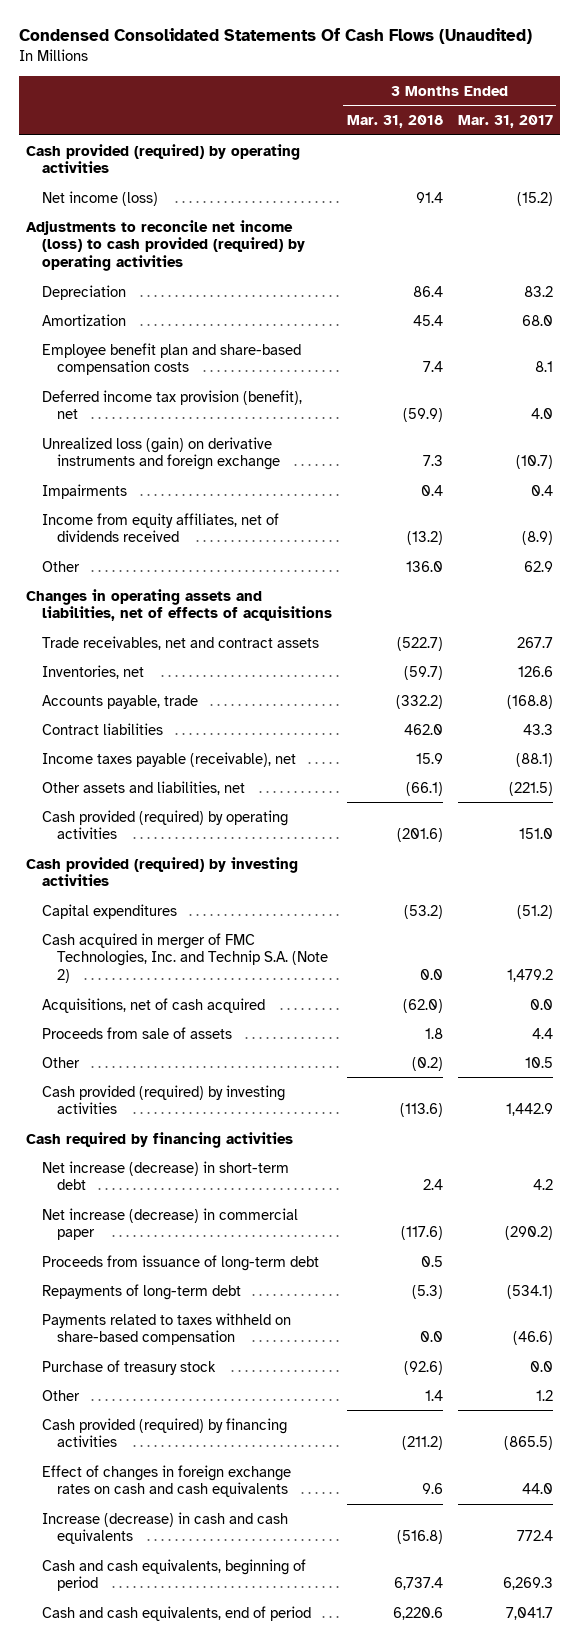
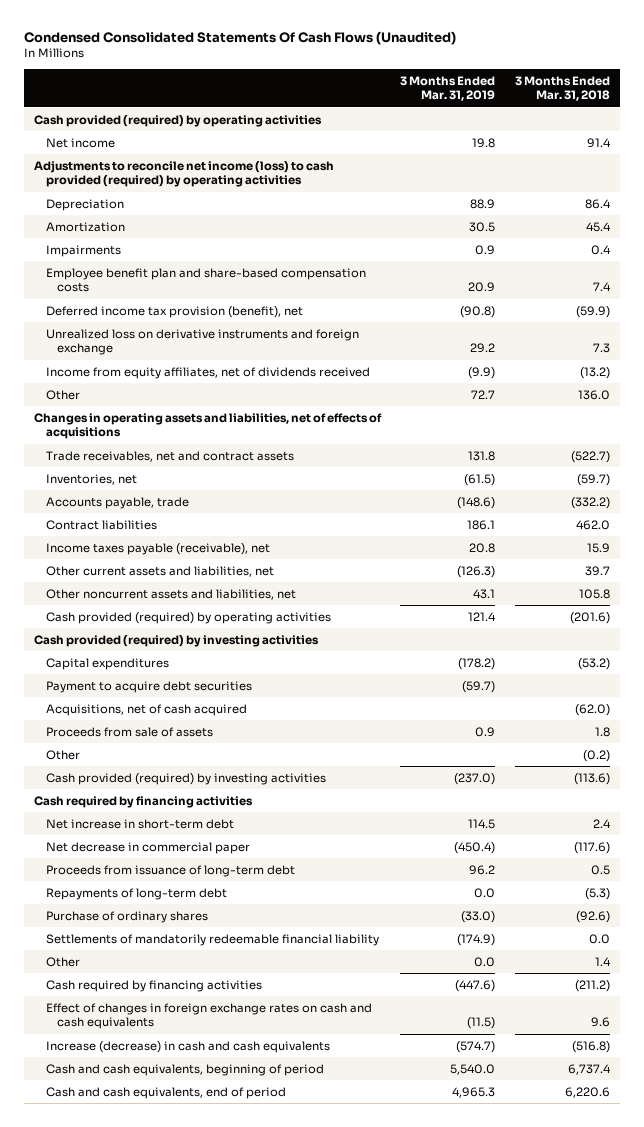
- | 3 Months Ended Mar. 31, 2018 | 3 Months Ended Mar. 31, 2017
+ | 3 Months Ended Mar. 31, 2019 | 3 Months Ended Mar. 31, 2018
- Net income (loss) | 91.4 | (15.2)
+ Net income | 19.8 | 91.4
moved up: Impairments | 0.9 | 0.4
- Unrealized loss (gain) on derivative instruments and foreign exchange | 7.3 | (10.7)
+ Unrealized loss on derivative instruments and foreign exchange | 29.2 | 7.3
- Other assets and liabilities, net | (66.1) | (221.5)
+ Other current assets and liabilities, net | (126.3) | 39.7
+ Other noncurrent assets and liabilities, net | 43.1 | 105.8
- Cash acquired in merger of FMC Technologies, Inc. and Technip S.A. (Note 2) | 0.0 | 1,479.2
+ Payment to acquire debt securities | (59.7) |
- Net increase (decrease) in short-term debt | 2.4 | 4.2
- Net increase (decrease) in commercial paper | (117.6) | (290.2)
+ Net increase in short-term debt | 114.5 | 2.4
+ Net decrease in commercial paper | (450.4) | (117.6)
- Payments related to taxes withheld on share-based compensation | 0.0 | (46.6)
- Purchase of treasury stock | (92.6) | 0.0
+ Purchase of ordinary shares | (33.0) | (92.6)
+ Settlements of mandatorily redeemable financial liability | (174.9) | 0.0
- Cash provided (required) by financing activities | (211.2) | (865.5)
+ Cash required by financing activities | (447.6) | (211.2)

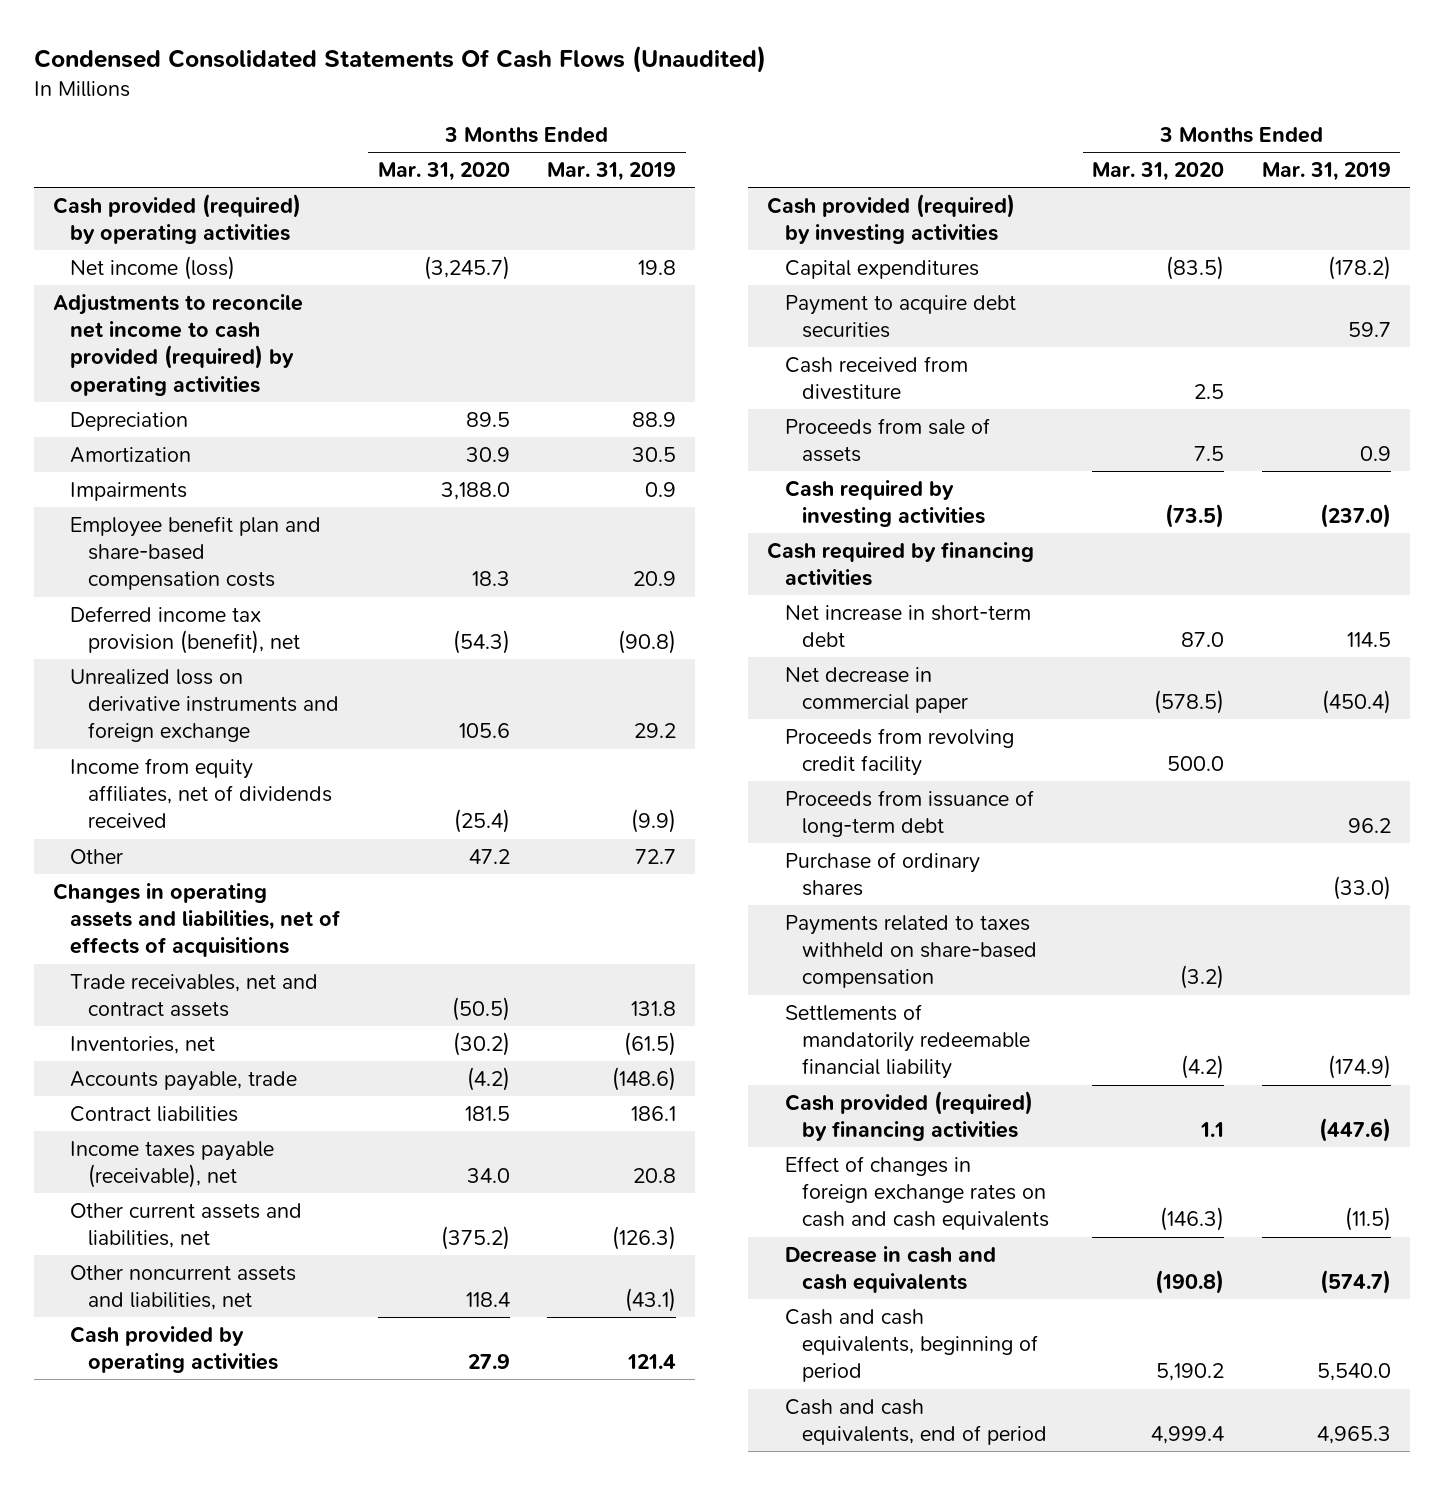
- | 3 Months Ended Mar. 31, 2019 | 3 Months Ended Mar. 31, 2018
+ | 3 Months Ended Mar. 31, 2020 | 3 Months Ended Mar. 31, 2019
- Net income | 19.8 | 91.4
- Adjustments to reconcile net income (loss) to cash provided (required) by operating activities
+ Net income (loss) | (3,245.7) | 19.8
+ Adjustments to reconcile net income to cash provided (required) by operating activities
- Other noncurrent assets and liabilities, net | 43.1 | 105.8
- Cash provided (required) by operating activities | 121.4 | (201.6)
+ Other noncurrent assets and liabilities, net | 118.4 | (43.1)
+ Cash provided by operating activities | 27.9 | 121.4
- Payment to acquire debt securities | (59.7) |
- Acquisitions, net of cash acquired | | (62.0)
+ Payment to acquire debt securities | | 59.7
+ Cash received from divestiture | 2.5 |
- Other | | (0.2)
- Cash provided (required) by investing activities | (237.0) | (113.6)
+ Cash required by investing activities | (73.5) | (237.0)
+ Proceeds from revolving credit facility | 500.0 |
- Repayments of long-term debt | 0.0 | (5.3)
+ Payments related to taxes withheld on share-based compensation | (3.2) |
- Other | 0.0 | 1.4
- Cash required by financing activities | (447.6) | (211.2)
+ Cash provided (required) by financing activities | 1.1 | (447.6)
- Increase (decrease) in cash and cash equivalents | (574.7) | (516.8)
+ Decrease in cash and cash equivalents | (190.8) | (574.7)

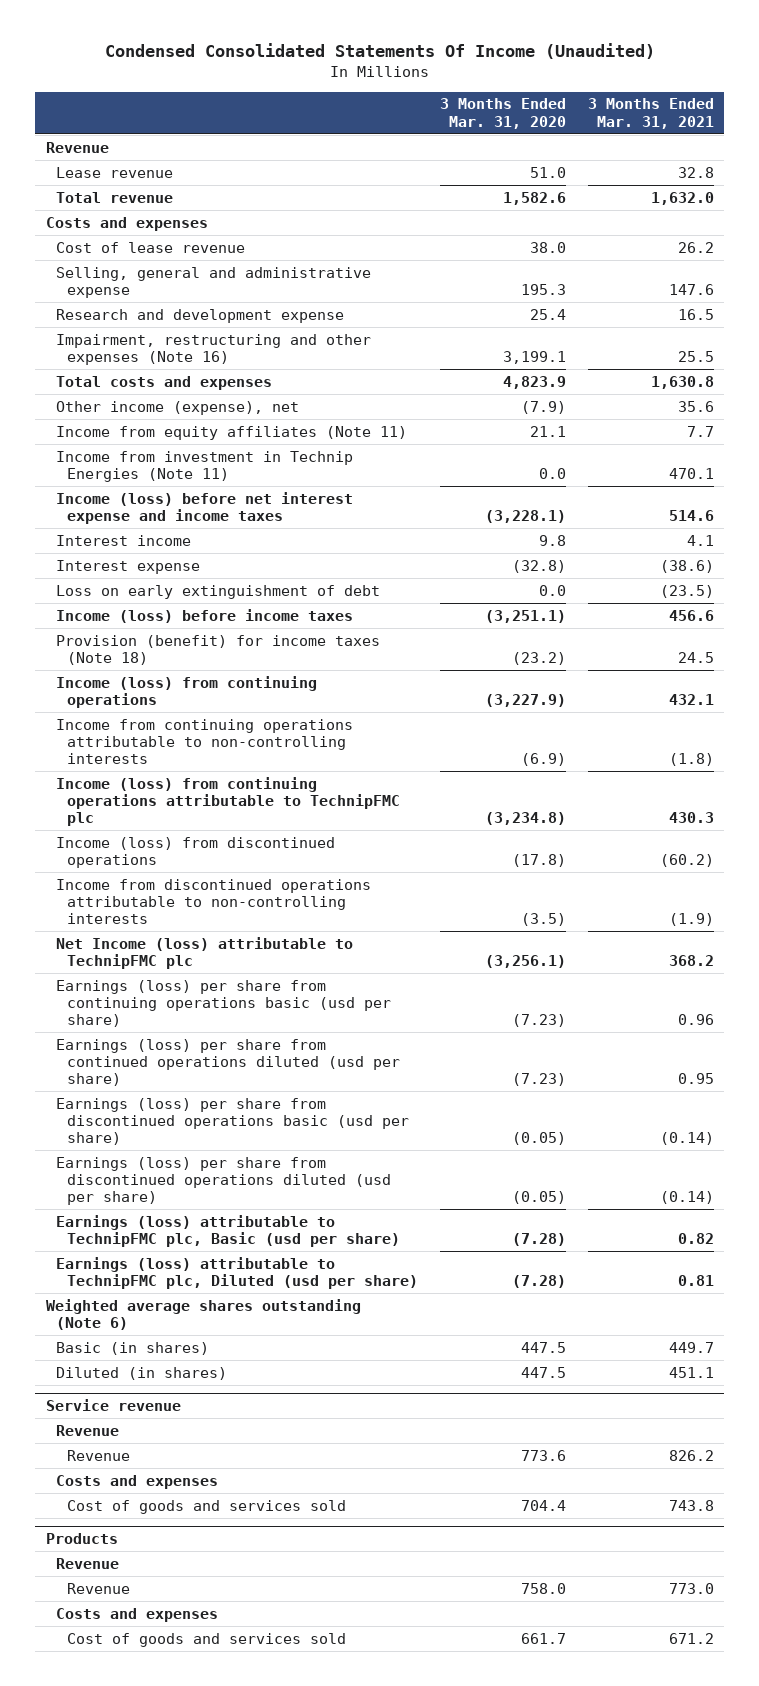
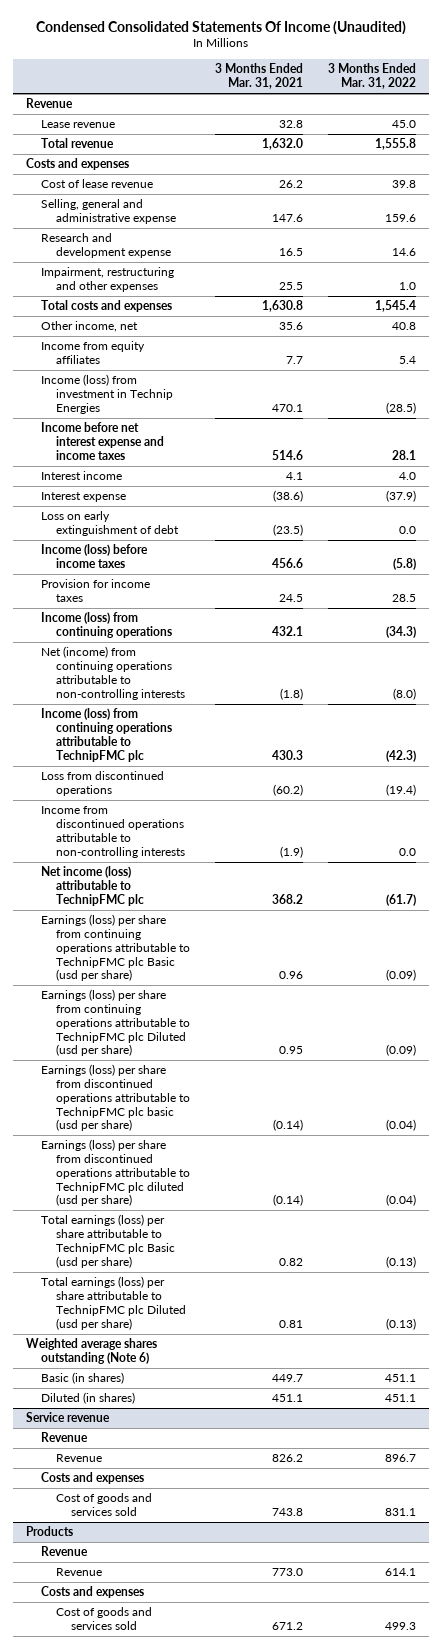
- | 3 Months Ended Mar. 31, 2020 | 3 Months Ended Mar. 31, 2021
+ | 3 Months Ended Mar. 31, 2021 | 3 Months Ended Mar. 31, 2022
- Impairment, restructuring and other expenses (Note 16) | 3,199.1 | 25.5
+ Impairment, restructuring and other expenses | 25.5 | 1.0
- Other income (expense), net | (7.9) | 35.6
- Income from equity affiliates (Note 11) | 21.1 | 7.7
- Income from investment in Technip Energies (Note 11) | 0.0 | 470.1
- Income (loss) before net interest expense and income taxes | (3,228.1) | 514.6
+ Other income, net | 35.6 | 40.8
+ Income from equity affiliates | 7.7 | 5.4
+ Income (loss) from investment in Technip Energies | 470.1 | (28.5)
+ Income before net interest expense and income taxes | 514.6 | 28.1
- Provision (benefit) for income taxes (Note 18) | (23.2) | 24.5
+ Provision for income taxes | 24.5 | 28.5
- Income from continuing operations attributable to non-controlling interests | (6.9) | (1.8)
+ Net (income) from continuing operations attributable to non-controlling interests | (1.8) | (8.0)
- Income (loss) from discontinued operations | (17.8) | (60.2)
+ Loss from discontinued operations | (60.2) | (19.4)
- Net Income (loss) attributable to TechnipFMC plc | (3,256.1) | 368.2
- Earnings (loss) per share from continuing operations basic (usd per share) | (7.23) | 0.96
- Earnings (loss) per share from continued operations diluted (usd per share) | (7.23) | 0.95
- Earnings (loss) per share from discontinued operations basic (usd per share) | (0.05) | (0.14)
- Earnings (loss) per share from discontinued operations diluted (usd per share) | (0.05) | (0.14)
- Earnings (loss) attributable to TechnipFMC plc, Basic (usd per share) | (7.28) | 0.82
- Earnings (loss) attributable to TechnipFMC plc, Diluted (usd per share) | (7.28) | 0.81
+ Net income (loss) attributable to TechnipFMC plc | 368.2 | (61.7)
+ Earnings (loss) per share from continuing operations attributable to TechnipFMC plc Basic (usd per share) | 0.96 | (0.09)
+ Earnings (loss) per share from continuing operations attributable to TechnipFMC plc Diluted (usd per share) | 0.95 | (0.09)
+ Earnings (loss) per share from discontinued operations attributable to TechnipFMC plc basic (usd per share) | (0.14) | (0.04)
+ Earnings (loss) per share from discontinued operations attributable to TechnipFMC plc diluted (usd per share) | (0.14) | (0.04)
+ Total earnings (loss) per share attributable to TechnipFMC plc Basic (usd per share) | 0.82 | (0.13)
+ Total earnings (loss) per share attributable to TechnipFMC plc Diluted (usd per share) | 0.81 | (0.13)

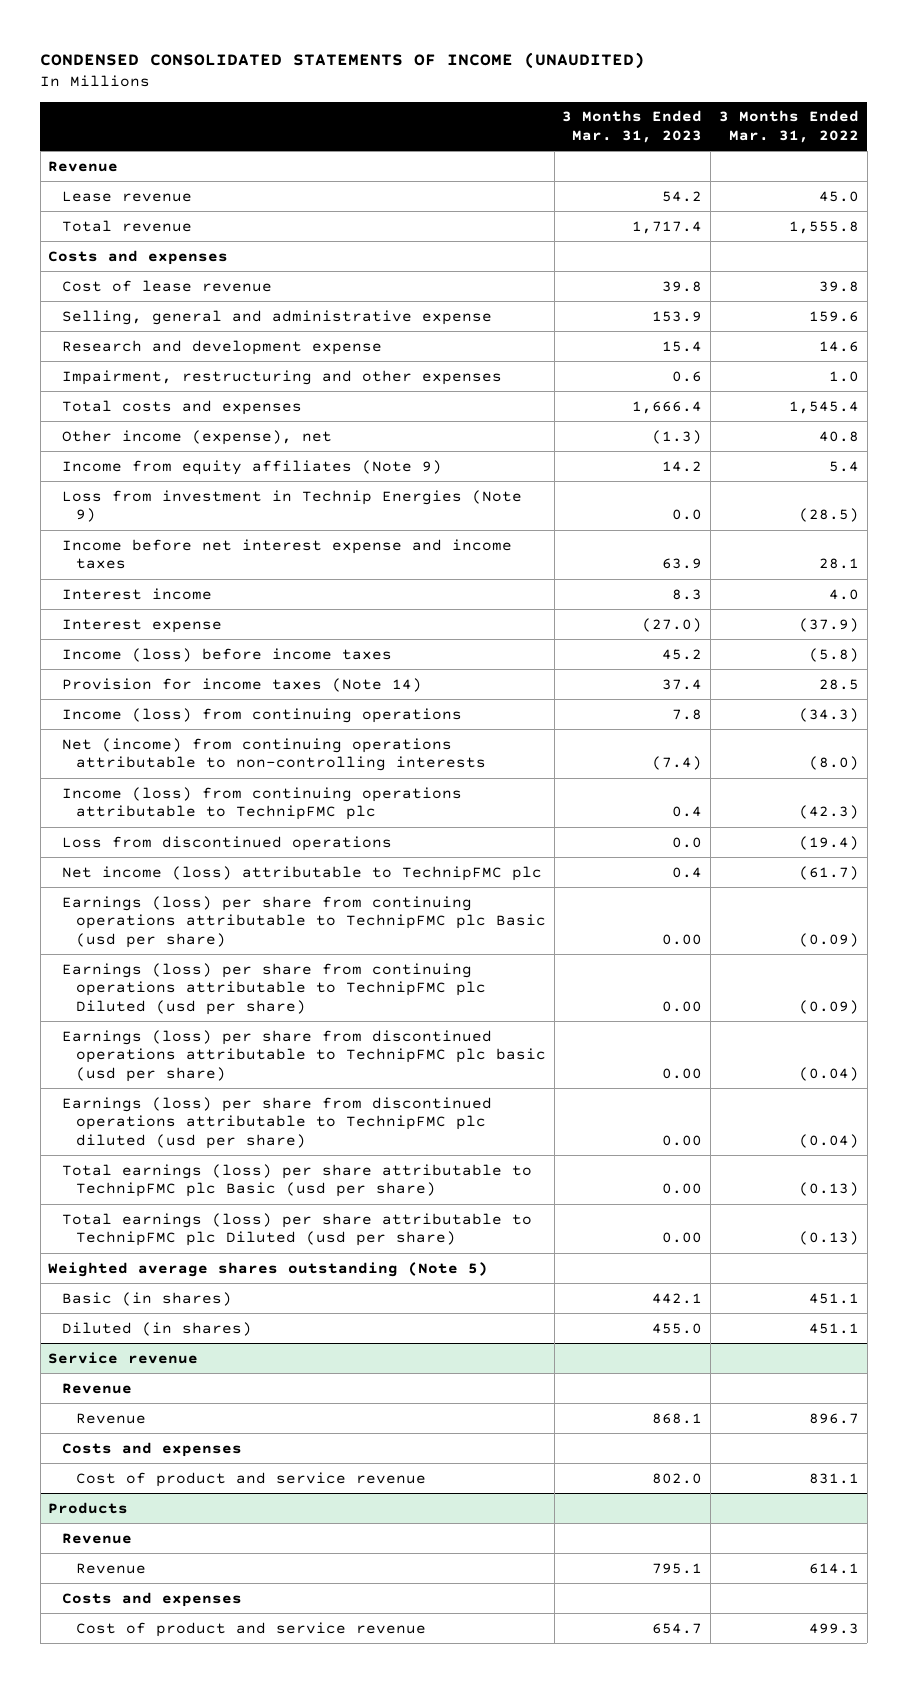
- Condensed Consolidated Statements Of Income (Unaudited)
+ CONDENSED CONSOLIDATED STATEMENTS OF INCOME (UNAUDITED)
- | 3 Months Ended Mar. 31, 2021 | 3 Months Ended Mar. 31, 2022
+ | 3 Months Ended Mar. 31, 2023 | 3 Months Ended Mar. 31, 2022
- Other income, net | 35.6 | 40.8
- Income from equity affiliates | 7.7 | 5.4
- Income (loss) from investment in Technip Energies | 470.1 | (28.5)
+ Other income (expense), net | (1.3) | 40.8
+ Income from equity affiliates (Note 9) | 14.2 | 5.4
+ Loss from investment in Technip Energies (Note 9) | 0.0 | (28.5)
- Loss on early extinguishment of debt | (23.5) | 0.0
- Provision for income taxes | 24.5 | 28.5
+ Provision for income taxes (Note 14) | 37.4 | 28.5
- Income from discontinued operations attributable to non-controlling interests | (1.9) | 0.0
- Weighted average shares outstanding (Note 6)
+ Weighted average shares outstanding (Note 5)
@ Service revenue
- Cost of goods and services sold | 743.8 | 831.1
+ Cost of product and service revenue | 802.0 | 831.1
@ Products
- Cost of goods and services sold | 671.2 | 499.3
+ Cost of product and service revenue | 654.7 | 499.3

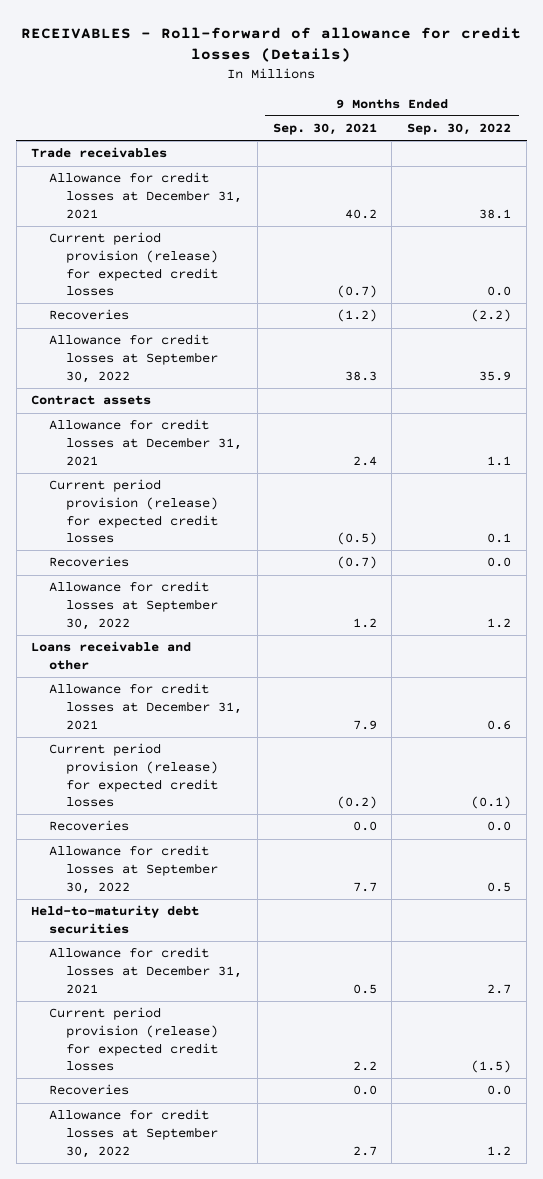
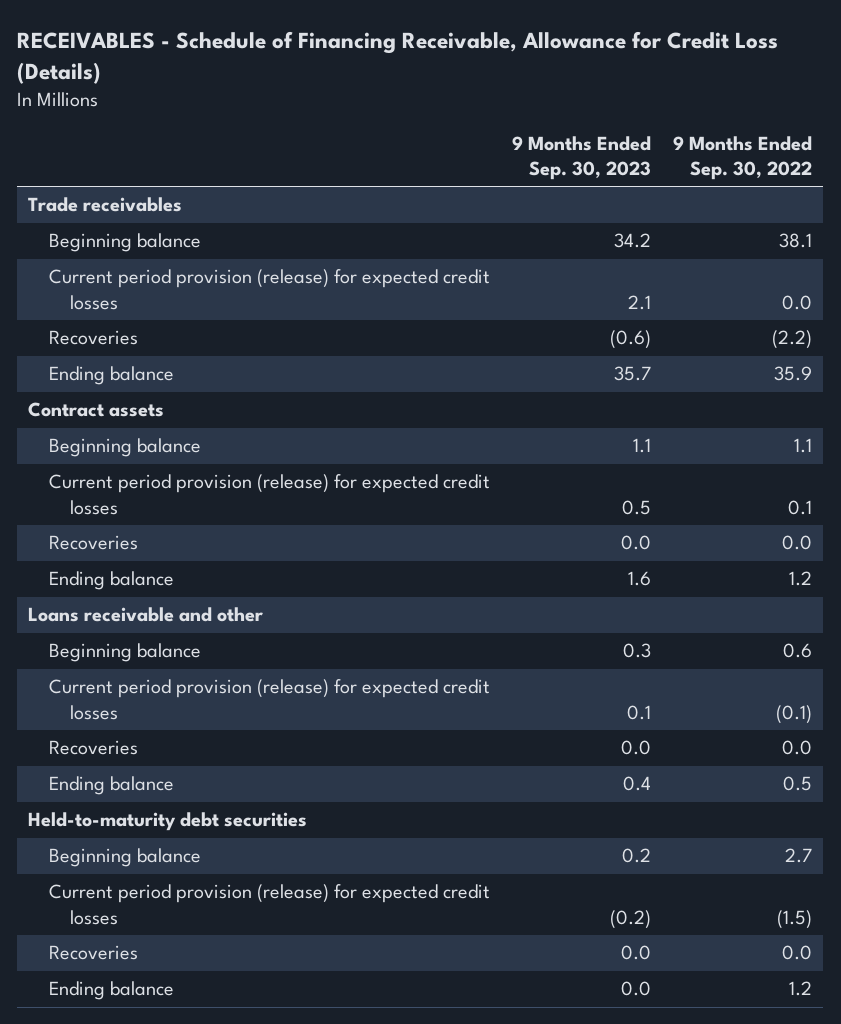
- RECEIVABLES - Roll-forward of allowance for credit losses (Details)
+ RECEIVABLES - Schedule of Financing Receivable, Allowance for Credit Loss (Details)
- | 9 Months Ended Sep. 30, 2021 | 9 Months Ended Sep. 30, 2022
+ | 9 Months Ended Sep. 30, 2023 | 9 Months Ended Sep. 30, 2022
- Allowance for credit losses at December 31, 2021 | 40.2 | 38.1
+ Beginning balance | 34.2 | 38.1
- Allowance for credit losses at September 30, 2022 | 38.3 | 35.9
+ Ending balance | 35.7 | 35.9
- Allowance for credit losses at December 31, 2021 | 2.4 | 1.1
+ Beginning balance | 1.1 | 1.1
- Allowance for credit losses at September 30, 2022 | 1.2 | 1.2
+ Ending balance | 1.6 | 1.2
- Allowance for credit losses at December 31, 2021 | 7.9 | 0.6
+ Beginning balance | 0.3 | 0.6
- Allowance for credit losses at September 30, 2022 | 7.7 | 0.5
+ Ending balance | 0.4 | 0.5
- Allowance for credit losses at December 31, 2021 | 0.5 | 2.7
+ Beginning balance | 0.2 | 2.7
- Allowance for credit losses at September 30, 2022 | 2.7 | 1.2
+ Ending balance | 0.0 | 1.2

